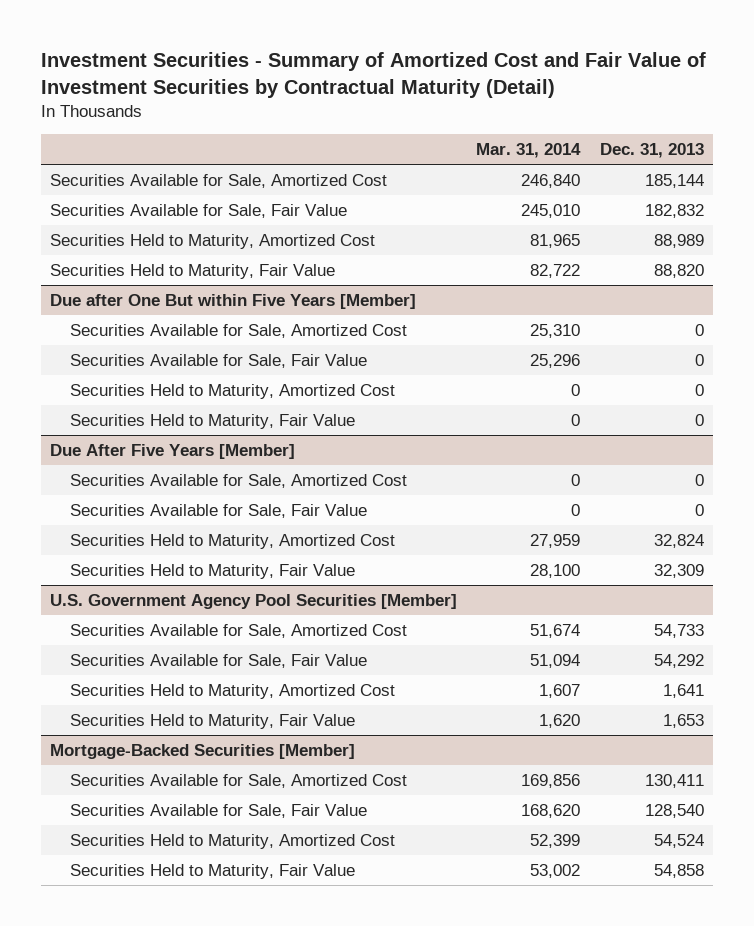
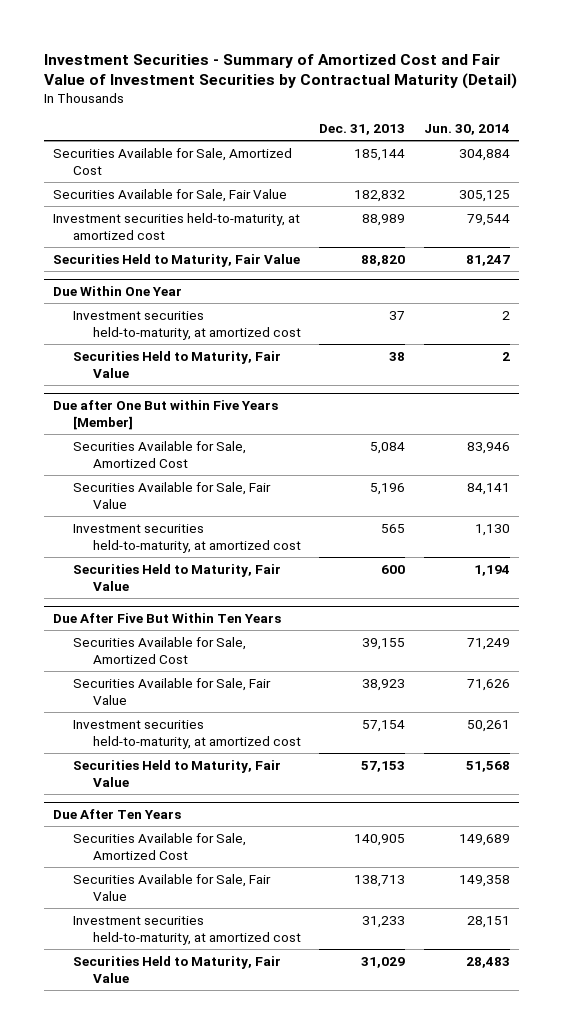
- | Mar. 31, 2014 | Dec. 31, 2013
+ | Dec. 31, 2013 | Jun. 30, 2014
- Securities Held to Maturity, Amortized Cost | 81,965 | 88,989
+ Investment securities held-to-maturity, at amortized cost | 88,989 | 79,544
+ Due Within One Year
+ Investment securities held-to-maturity, at amortized cost | 37 | 2
+ Securities Held to Maturity, Fair Value | 38 | 2
@ Due after One But within Five Years [Member]
- Securities Available for Sale, Amortized Cost | 25,310 | 0
- Securities Available for Sale, Fair Value | 25,296 | 0
- Securities Held to Maturity, Amortized Cost | 0 | 0
- Securities Held to Maturity, Fair Value | 0 | 0
- Due After Five Years [Member]
- Securities Available for Sale, Amortized Cost | 0 | 0
- Securities Available for Sale, Fair Value | 0 | 0
- Securities Held to Maturity, Amortized Cost | 27,959 | 32,824
- Securities Held to Maturity, Fair Value | 28,100 | 32,309
- U.S. Government Agency Pool Securities [Member]
- Securities Available for Sale, Amortized Cost | 51,674 | 54,733
- Securities Available for Sale, Fair Value | 51,094 | 54,292
- Securities Held to Maturity, Amortized Cost | 1,607 | 1,641
- Securities Held to Maturity, Fair Value | 1,620 | 1,653
- Mortgage-Backed Securities [Member]
- Securities Available for Sale, Amortized Cost | 169,856 | 130,411
- Securities Available for Sale, Fair Value | 168,620 | 128,540
- Securities Held to Maturity, Amortized Cost | 52,399 | 54,524
- Securities Held to Maturity, Fair Value | 53,002 | 54,858
@ Due after One But within Five Years [Member]
+ Securities Available for Sale, Amortized Cost | 5,084 | 83,946
+ Securities Available for Sale, Fair Value | 5,196 | 84,141
+ Investment securities held-to-maturity, at amortized cost | 565 | 1,130
+ Securities Held to Maturity, Fair Value | 600 | 1,194
+ Due After Five But Within Ten Years
+ Securities Available for Sale, Amortized Cost | 39,155 | 71,249
+ Securities Available for Sale, Fair Value | 38,923 | 71,626
+ Investment securities held-to-maturity, at amortized cost | 57,154 | 50,261
+ Securities Held to Maturity, Fair Value | 57,153 | 51,568
+ Due After Ten Years
+ Securities Available for Sale, Amortized Cost | 140,905 | 149,689
+ Securities Available for Sale, Fair Value | 138,713 | 149,358
+ Investment securities held-to-maturity, at amortized cost | 31,233 | 28,151
+ Securities Held to Maturity, Fair Value | 31,029 | 28,483

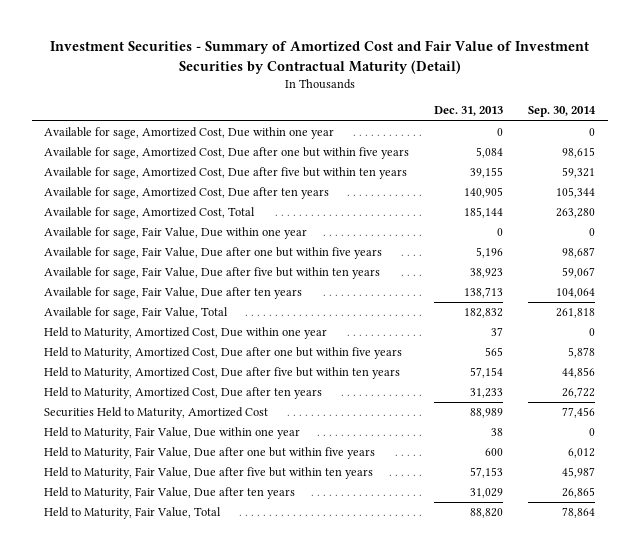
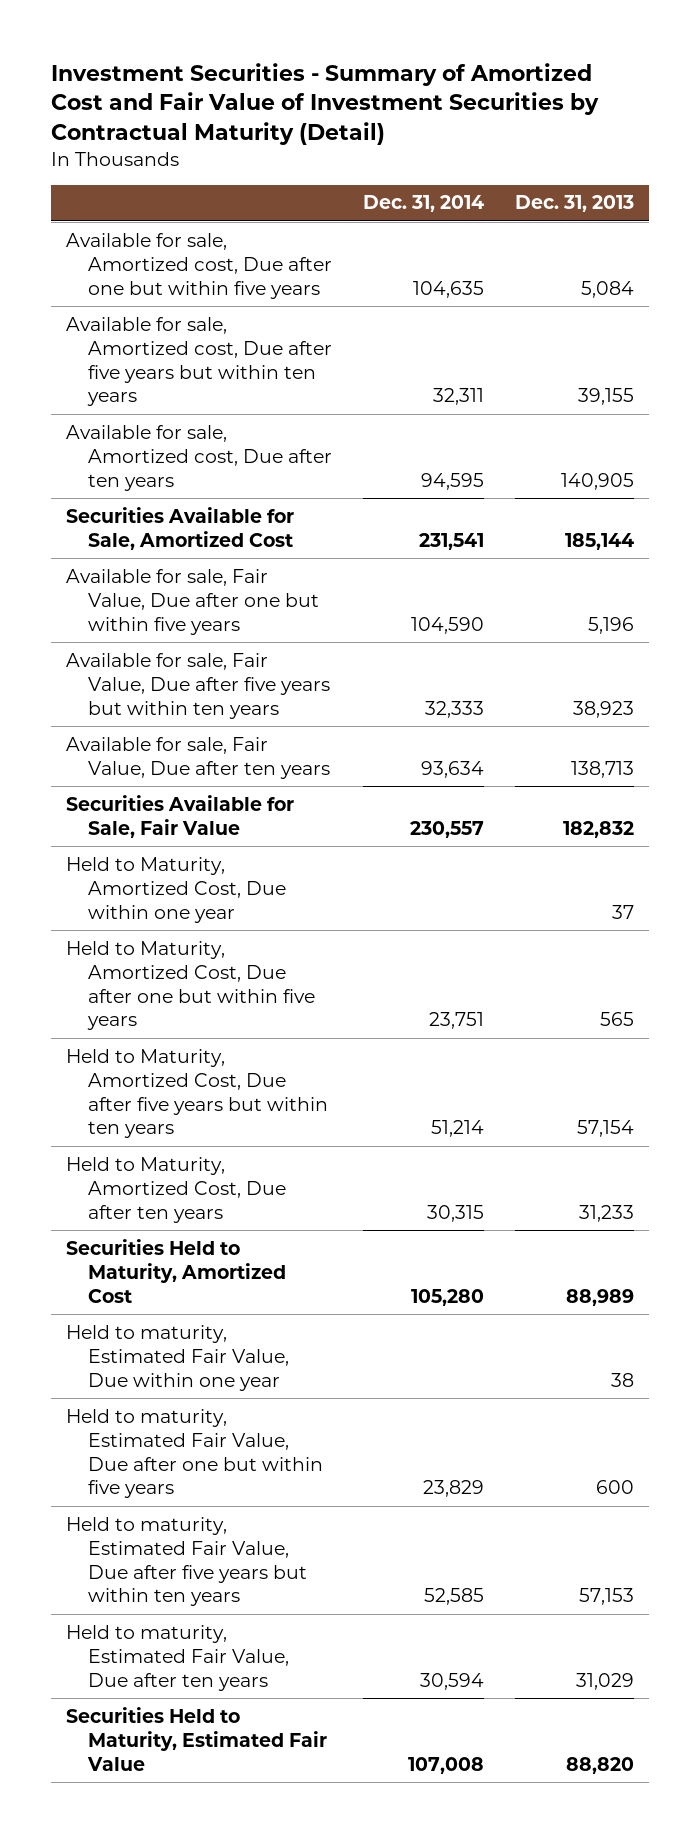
- | Dec. 31, 2013 | Sep. 30, 2014
+ | Dec. 31, 2014 | Dec. 31, 2013
- Available for sage, Amortized Cost, Due within one year | 0 | 0
- Available for sage, Amortized Cost, Due after one but within five years | 5,084 | 98,615
- Available for sage, Amortized Cost, Due after five but within ten years | 39,155 | 59,321
- Available for sage, Amortized Cost, Due after ten years | 140,905 | 105,344
- Available for sage, Amortized Cost, Total | 185,144 | 263,280
- Available for sage, Fair Value, Due within one year | 0 | 0
- Available for sage, Fair Value, Due after one but within five years | 5,196 | 98,687
- Available for sage, Fair Value, Due after five but within ten years | 38,923 | 59,067
- Available for sage, Fair Value, Due after ten years | 138,713 | 104,064
- Available for sage, Fair Value, Total | 182,832 | 261,818
+ Available for sale, Amortized cost, Due after one but within five years | 104,635 | 5,084
+ Available for sale, Amortized cost, Due after five years but within ten years | 32,311 | 39,155
+ Available for sale, Amortized cost, Due after ten years | 94,595 | 140,905
+ Securities Available for Sale, Amortized Cost | 231,541 | 185,144
+ Available for sale, Fair Value, Due after one but within five years | 104,590 | 5,196
+ Available for sale, Fair Value, Due after five years but within ten years | 32,333 | 38,923
+ Available for sale, Fair Value, Due after ten years | 93,634 | 138,713
+ Securities Available for Sale, Fair Value | 230,557 | 182,832
- Held to Maturity, Amortized Cost, Due after five but within ten years | 57,154 | 44,856
+ Held to Maturity, Amortized Cost, Due after five years but within ten years | 51,214 | 57,154
- Held to Maturity, Fair Value, Due within one year | 38 | 0
- Held to Maturity, Fair Value, Due after one but within five years | 600 | 6,012
- Held to Maturity, Fair Value, Due after five but within ten years | 57,153 | 45,987
- Held to Maturity, Fair Value, Due after ten years | 31,029 | 26,865
- Held to Maturity, Fair Value, Total | 88,820 | 78,864
+ Held to maturity, Estimated Fair Value, Due within one year | | 38
+ Held to maturity, Estimated Fair Value, Due after one but within five years | 23,829 | 600
+ Held to maturity, Estimated Fair Value, Due after five years but within ten years | 52,585 | 57,153
+ Held to maturity, Estimated Fair Value, Due after ten years | 30,594 | 31,029
+ Securities Held to Maturity, Estimated Fair Value | 107,008 | 88,820

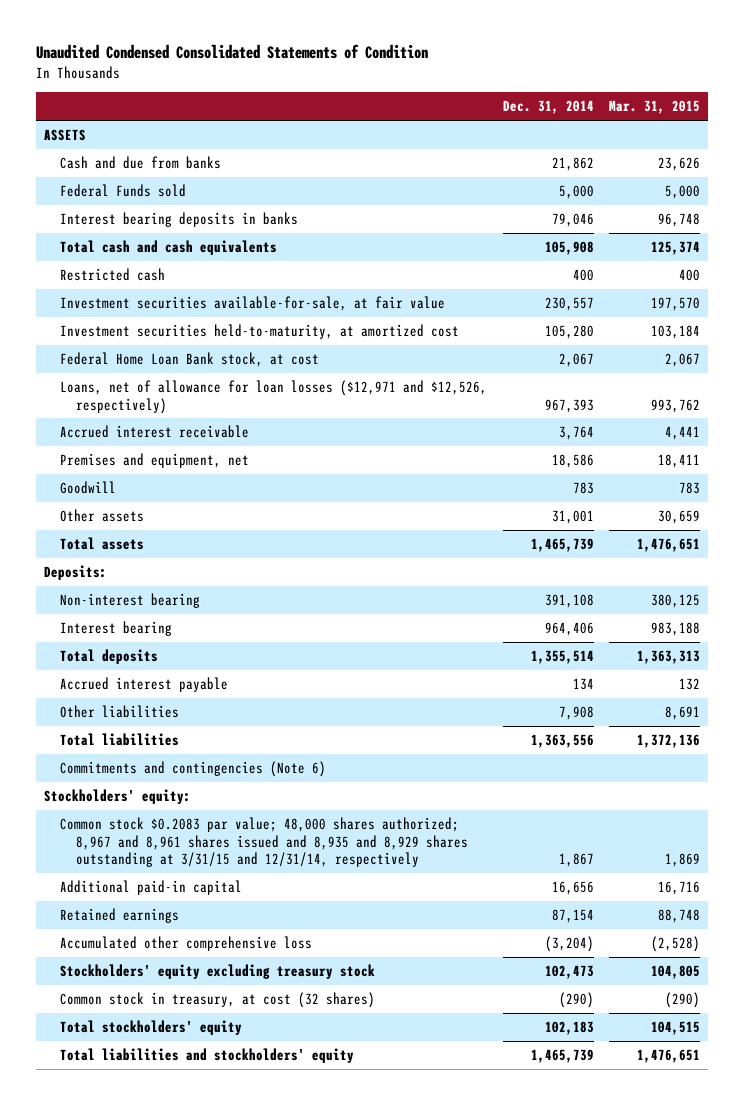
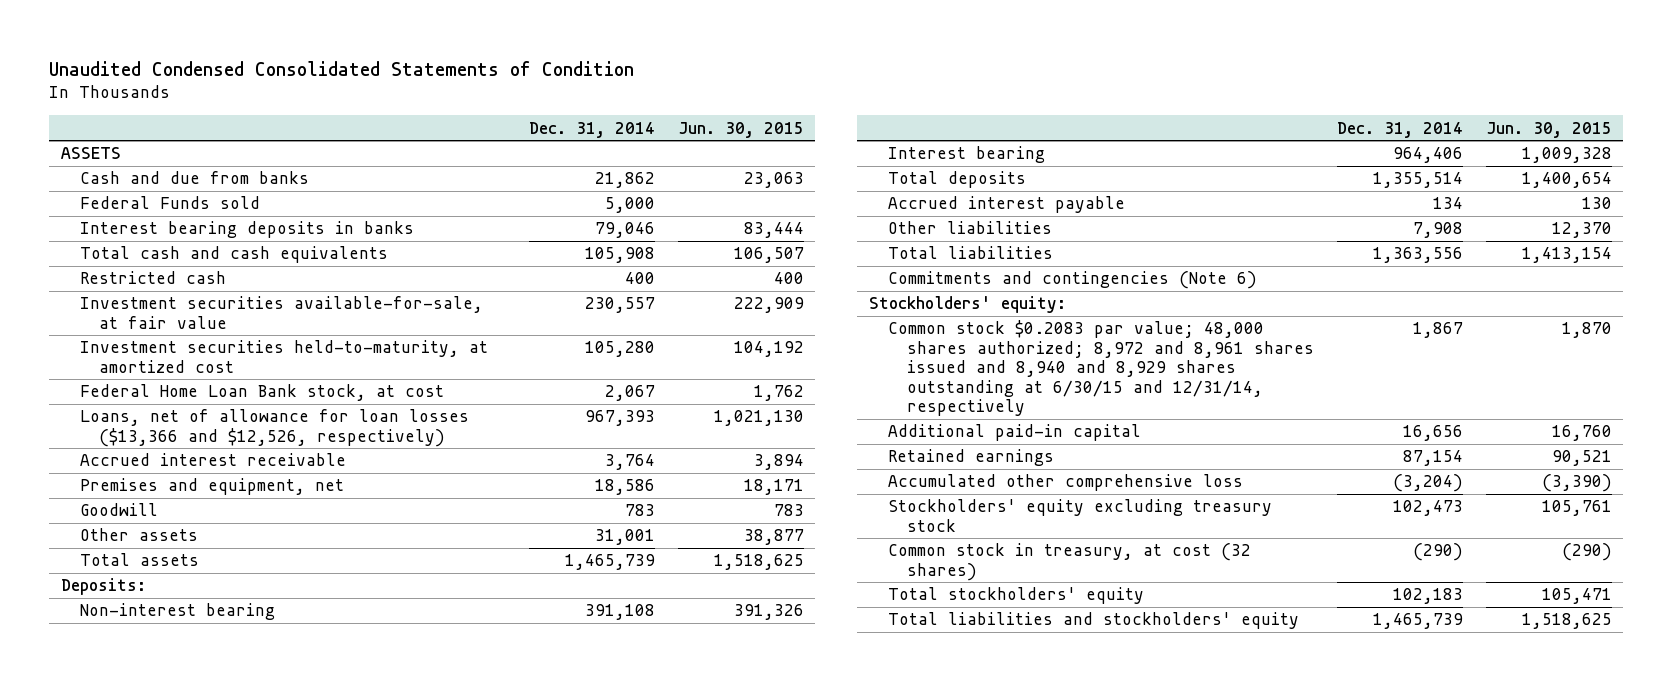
- | Dec. 31, 2014 | Mar. 31, 2015
+ | Dec. 31, 2014 | Jun. 30, 2015
- Loans, net of allowance for loan losses ($12,971 and $12,526, respectively) | 967,393 | 993,762
+ Loans, net of allowance for loan losses ($13,366 and $12,526, respectively) | 967,393 | 1,021,130
- Common stock $0.2083 par value; 48,000 shares authorized; 8,967 and 8,961 shares issued and 8,935 and 8,929 shares outstanding at 3/31/15 and 12/31/14, respectively | 1,867 | 1,869
+ Common stock $0.2083 par value; 48,000 shares authorized; 8,972 and 8,961 shares issued and 8,940 and 8,929 shares outstanding at 6/30/15 and 12/31/14, respectively | 1,867 | 1,870

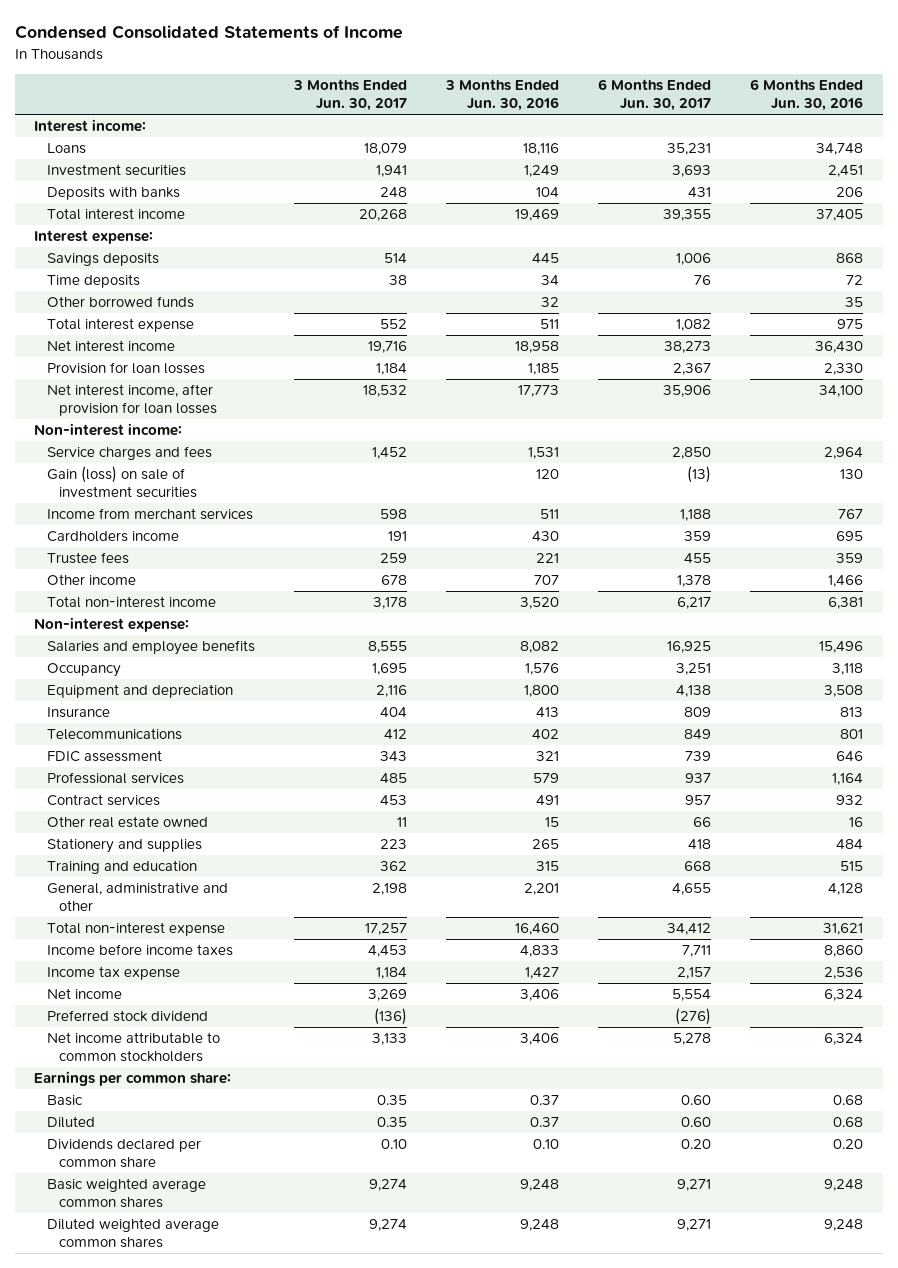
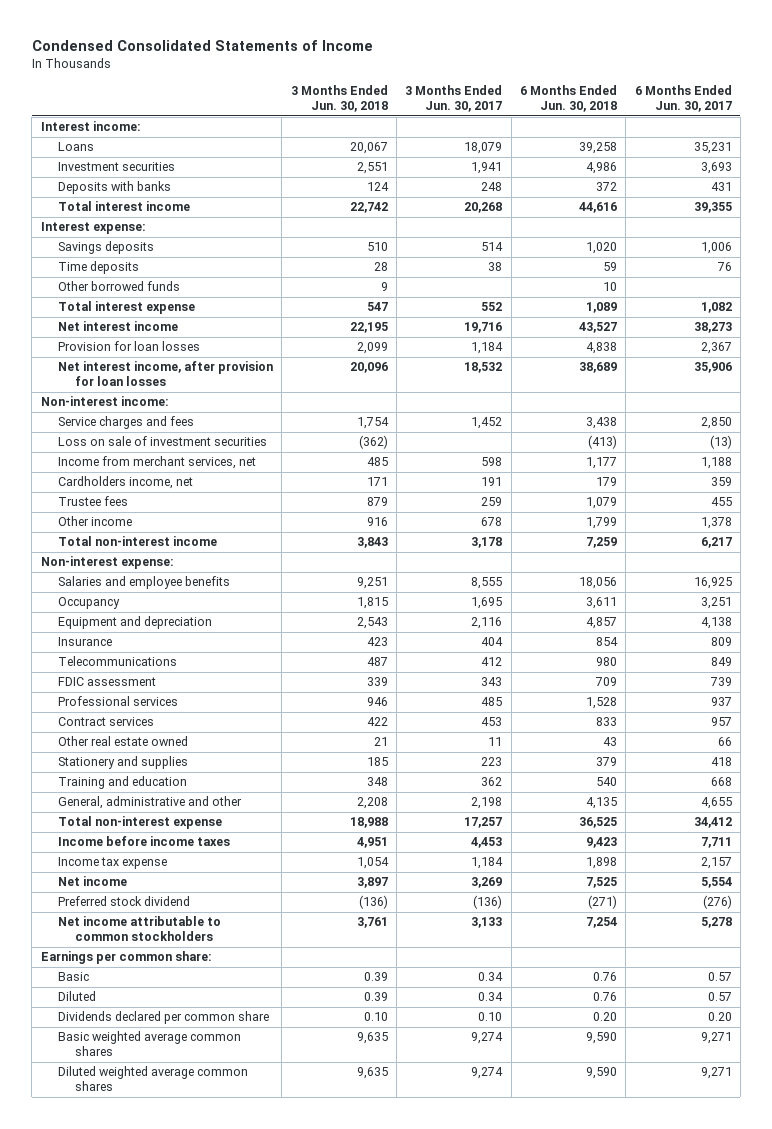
- | 3 Months Ended Jun. 30, 2017 | 3 Months Ended Jun. 30, 2016 | 6 Months Ended Jun. 30, 2017 | 6 Months Ended Jun. 30, 2016
+ | 3 Months Ended Jun. 30, 2018 | 3 Months Ended Jun. 30, 2017 | 6 Months Ended Jun. 30, 2018 | 6 Months Ended Jun. 30, 2017
- Gain (loss) on sale of investment securities | | 120 | (13) | 130
- Income from merchant services | 598 | 511 | 1,188 | 767
- Cardholders income | 191 | 430 | 359 | 695
+ Loss on sale of investment securities | (362) | | (413) | (13)
+ Income from merchant services, net | 485 | 598 | 1,177 | 1,188
+ Cardholders income, net | 171 | 191 | 179 | 359
- Basic | 0.35 | 0.37 | 0.60 | 0.68
- Diluted | 0.35 | 0.37 | 0.60 | 0.68
+ Basic | 0.39 | 0.34 | 0.76 | 0.57
+ Diluted | 0.39 | 0.34 | 0.76 | 0.57

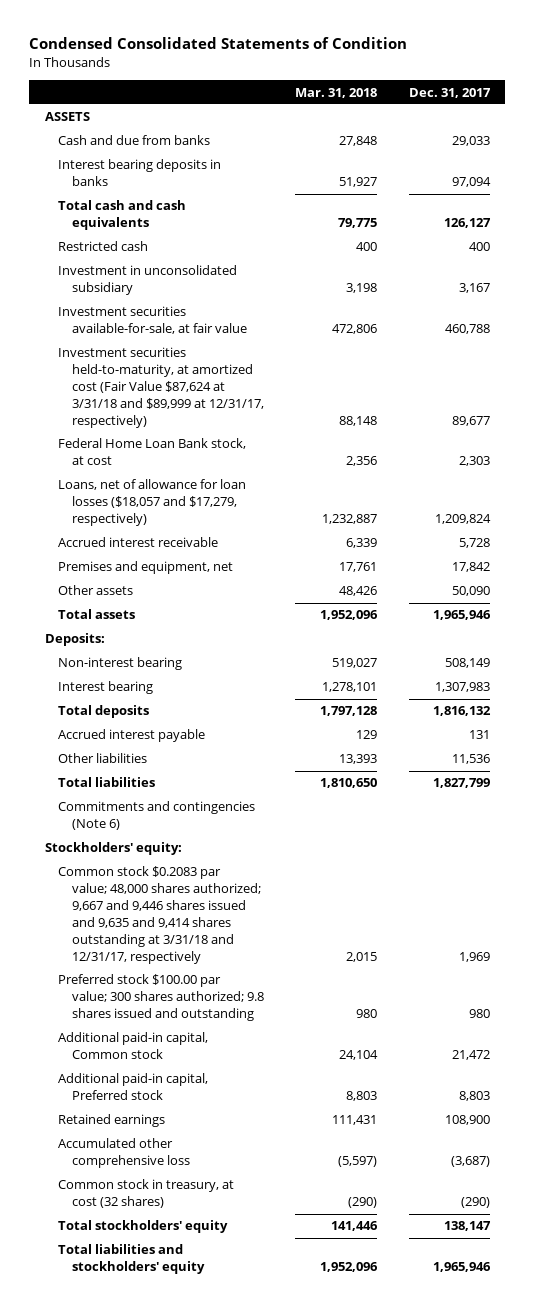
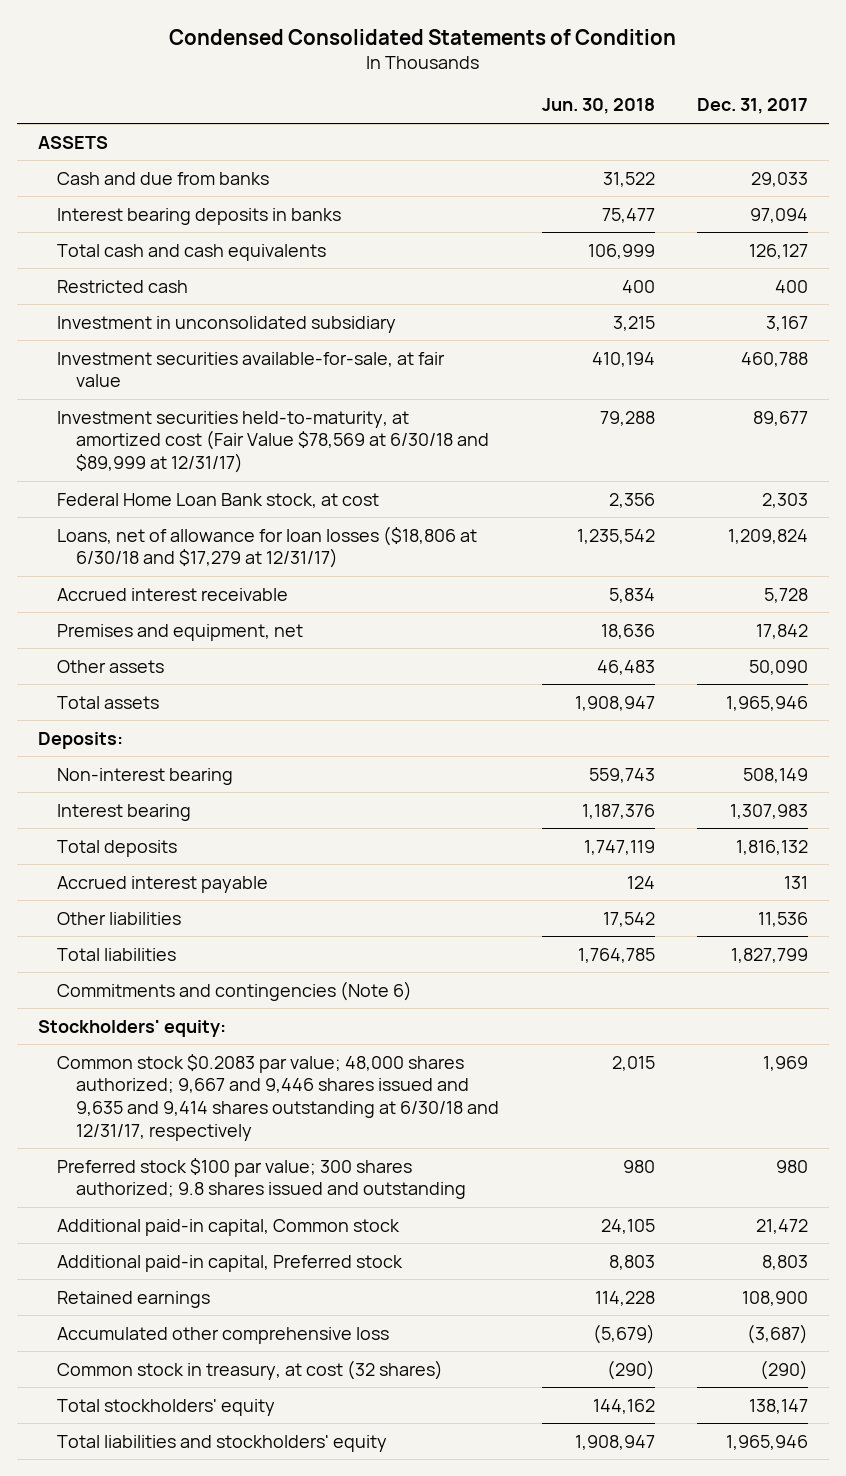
- | Mar. 31, 2018 | Dec. 31, 2017
+ | Jun. 30, 2018 | Dec. 31, 2017
- Investment securities held-to-maturity, at amortized cost (Fair Value $87,624 at 3/31/18 and $89,999 at 12/31/17, respectively) | 88,148 | 89,677
+ Investment securities held-to-maturity, at amortized cost (Fair Value $78,569 at 6/30/18 and $89,999 at 12/31/17) | 79,288 | 89,677
- Loans, net of allowance for loan losses ($18,057 and $17,279, respectively) | 1,232,887 | 1,209,824
+ Loans, net of allowance for loan losses ($18,806 at 6/30/18 and $17,279 at 12/31/17) | 1,235,542 | 1,209,824
- Common stock $0.2083 par value; 48,000 shares authorized; 9,667 and 9,446 shares issued and 9,635 and 9,414 shares outstanding at 3/31/18 and 12/31/17, respectively | 2,015 | 1,969
- Preferred stock $100.00 par value; 300 shares authorized; 9.8 shares issued and outstanding | 980 | 980
+ Common stock $0.2083 par value; 48,000 shares authorized; 9,667 and 9,446 shares issued and 9,635 and 9,414 shares outstanding at 6/30/18 and 12/31/17, respectively | 2,015 | 1,969
+ Preferred stock $100 par value; 300 shares authorized; 9.8 shares issued and outstanding | 980 | 980

